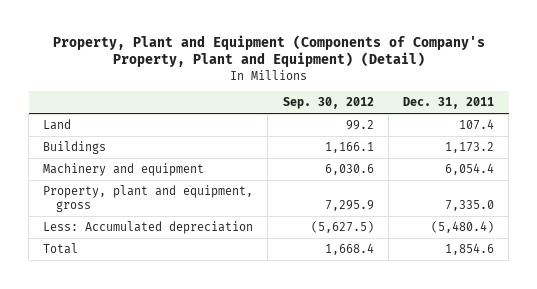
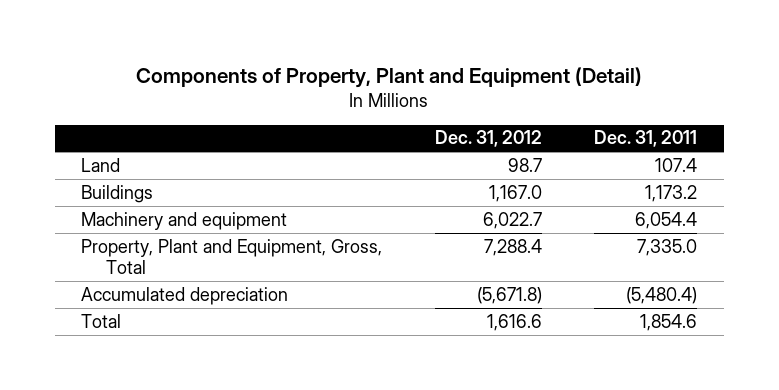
- Property, Plant and Equipment (Components of Company's Property, Plant and Equipment) (Detail)
+ Components of Property, Plant and Equipment (Detail)
- | Sep. 30, 2012 | Dec. 31, 2011
+ | Dec. 31, 2012 | Dec. 31, 2011
- Property, plant and equipment, gross | 7,295.9 | 7,335.0
- Less: Accumulated depreciation | (5,627.5) | (5,480.4)
+ Property, Plant and Equipment, Gross, Total | 7,288.4 | 7,335.0
+ Accumulated depreciation | (5,671.8) | (5,480.4)

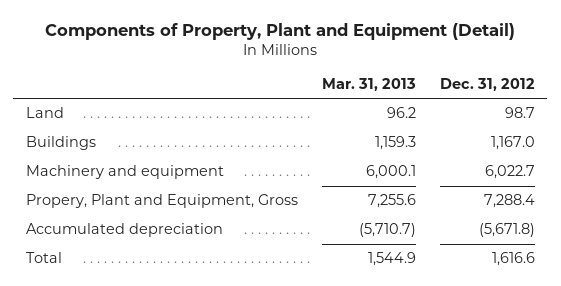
- | Dec. 31, 2012 | Dec. 31, 2011
+ | Mar. 31, 2013 | Dec. 31, 2012
- Property, Plant and Equipment, Gross, Total | 7,288.4 | 7,335.0
+ Propery, Plant and Equipment, Gross | 7,255.6 | 7,288.4

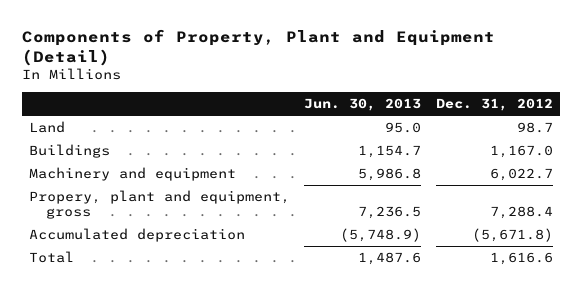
- | Mar. 31, 2013 | Dec. 31, 2012
+ | Jun. 30, 2013 | Dec. 31, 2012
- Propery, Plant and Equipment, Gross | 7,255.6 | 7,288.4
+ Propery, plant and equipment, gross | 7,236.5 | 7,288.4

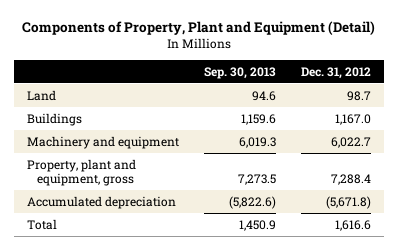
- | Jun. 30, 2013 | Dec. 31, 2012
+ | Sep. 30, 2013 | Dec. 31, 2012
- Propery, plant and equipment, gross | 7,236.5 | 7,288.4
+ Property, plant and equipment, gross | 7,273.5 | 7,288.4

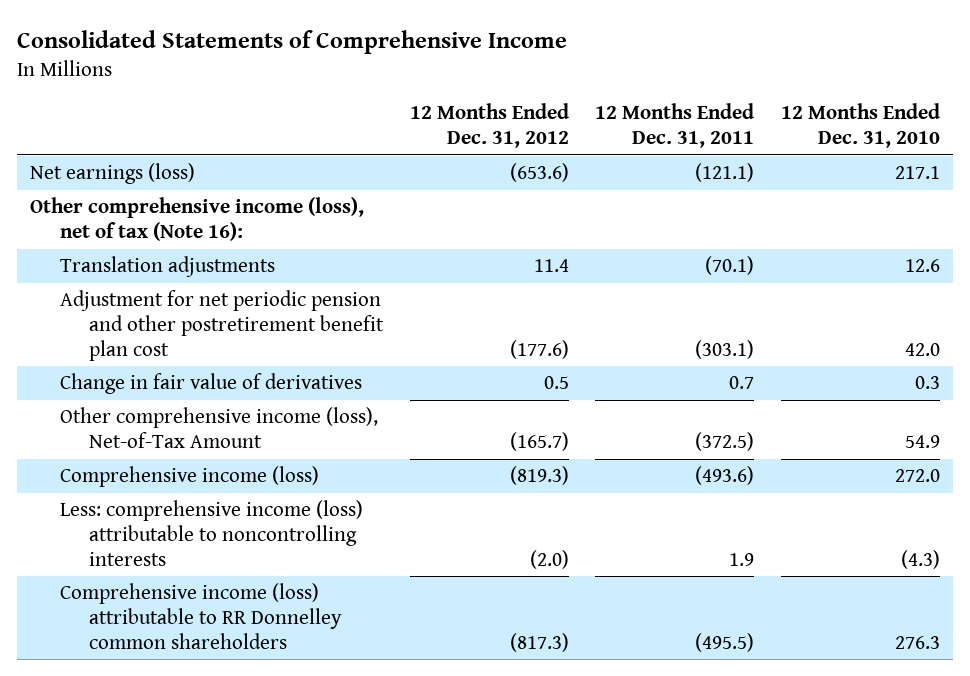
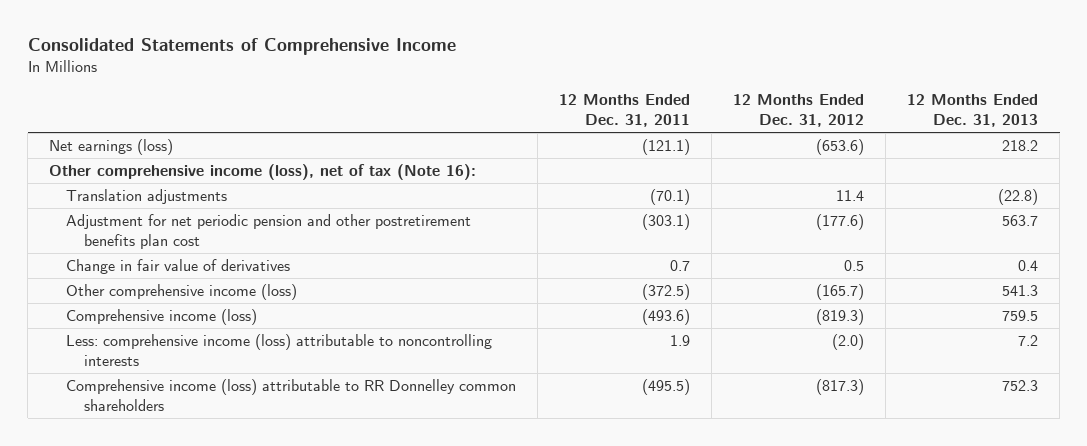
- | 12 Months Ended Dec. 31, 2012 | 12 Months Ended Dec. 31, 2011 | 12 Months Ended Dec. 31, 2010
+ | 12 Months Ended Dec. 31, 2011 | 12 Months Ended Dec. 31, 2012 | 12 Months Ended Dec. 31, 2013
- Adjustment for net periodic pension and other postretirement benefit plan cost | (177.6) | (303.1) | 42.0
+ Adjustment for net periodic pension and other postretirement benefits plan cost | (303.1) | (177.6) | 563.7
- Other comprehensive income (loss), Net-of-Tax Amount | (165.7) | (372.5) | 54.9
+ Other comprehensive income (loss) | (372.5) | (165.7) | 541.3

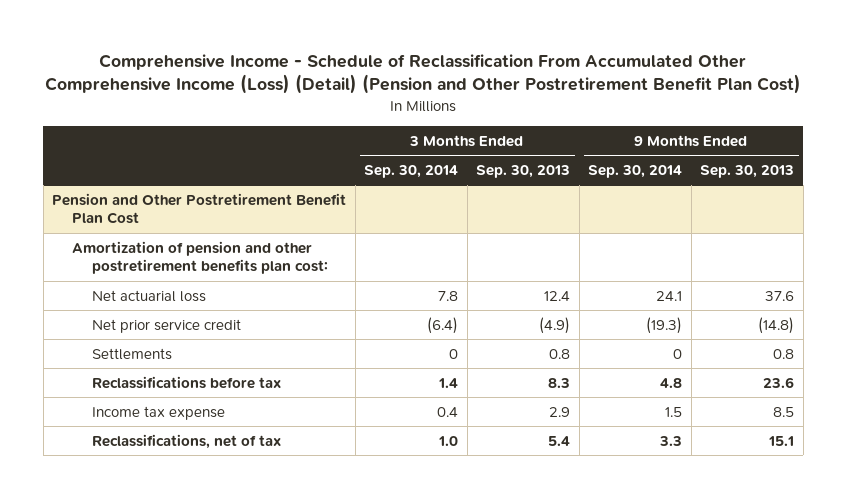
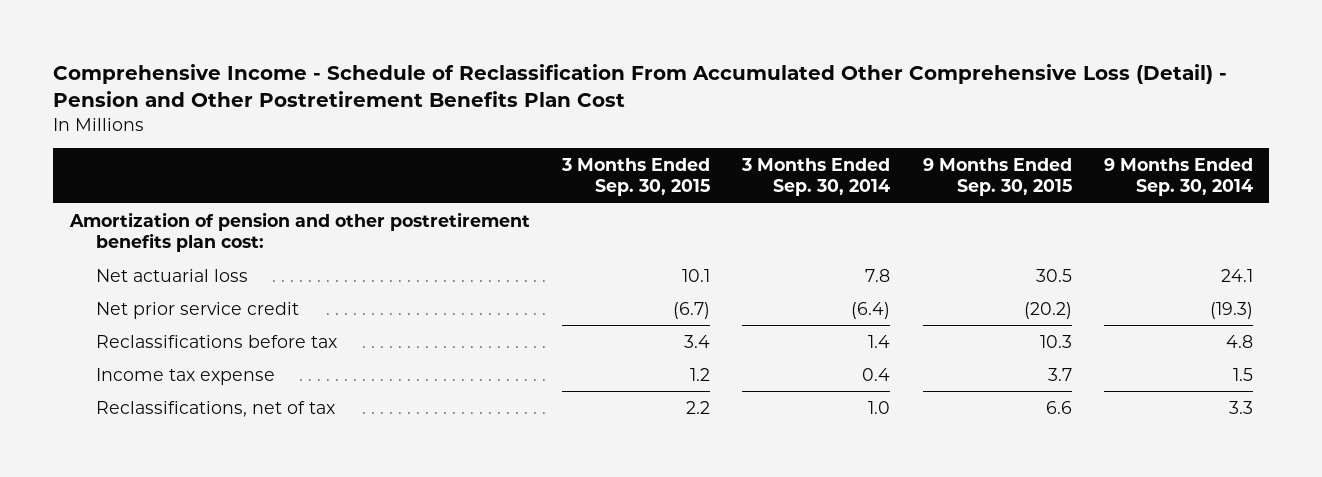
- Comprehensive Income - Schedule of Reclassification From Accumulated Other Comprehensive Income (Loss) (Detail) (Pension and Other Postretirement Benefit Plan Cost)
+ Comprehensive Income - Schedule of Reclassification From Accumulated Other Comprehensive Loss (Detail) - Pension and Other Postretirement Benefits Plan Cost
- | 3 Months Ended Sep. 30, 2014 | 3 Months Ended Sep. 30, 2013 | 9 Months Ended Sep. 30, 2014 | 9 Months Ended Sep. 30, 2013
+ | 3 Months Ended Sep. 30, 2015 | 3 Months Ended Sep. 30, 2014 | 9 Months Ended Sep. 30, 2015 | 9 Months Ended Sep. 30, 2014
- Pension and Other Postretirement Benefit Plan Cost
- Settlements | 0 | 0.8 | 0 | 0.8

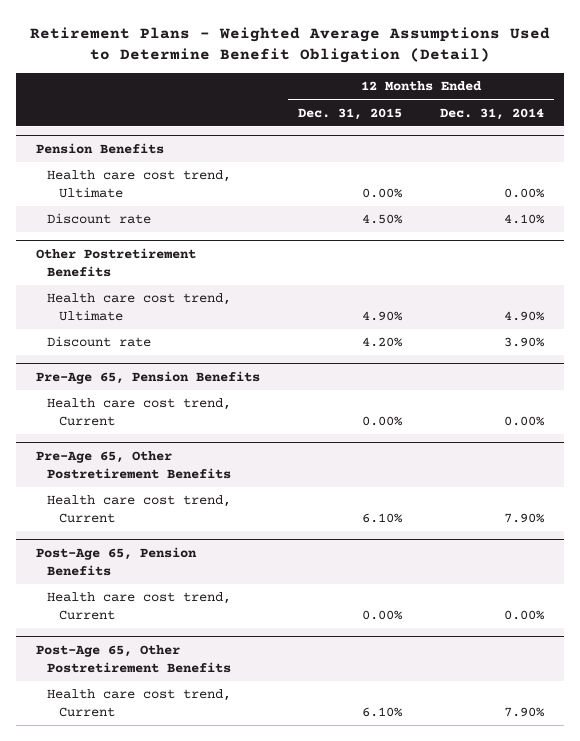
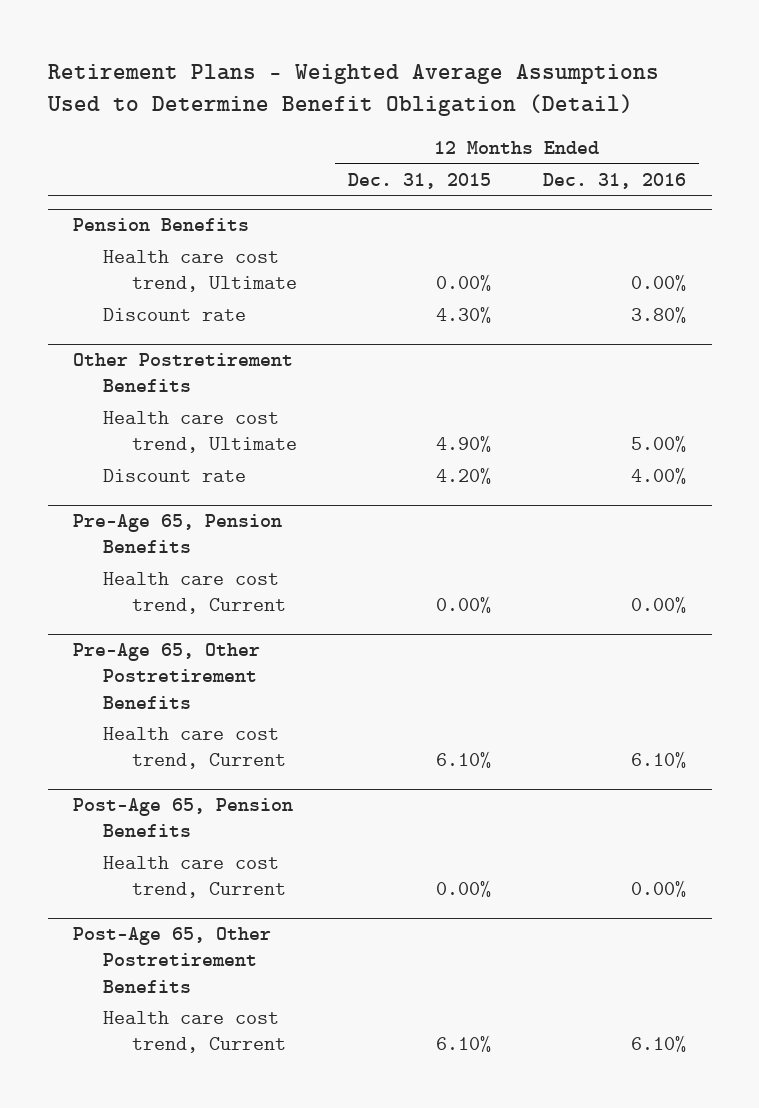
- | 12 Months Ended Dec. 31, 2015 | 12 Months Ended Dec. 31, 2014
+ | 12 Months Ended Dec. 31, 2015 | 12 Months Ended Dec. 31, 2016
@ Pension Benefits
- Discount rate | 4.50% | 4.10%
+ Discount rate | 4.30% | 3.80%

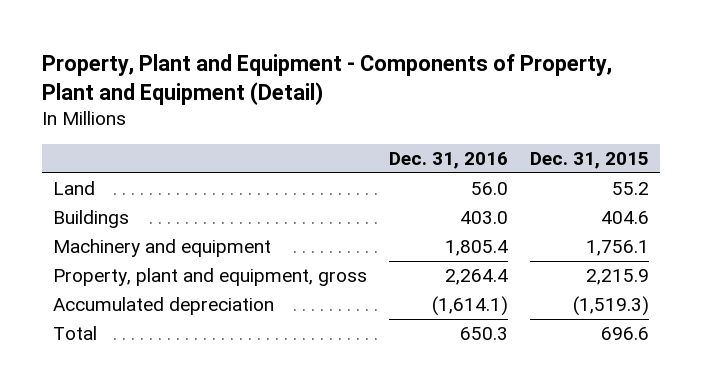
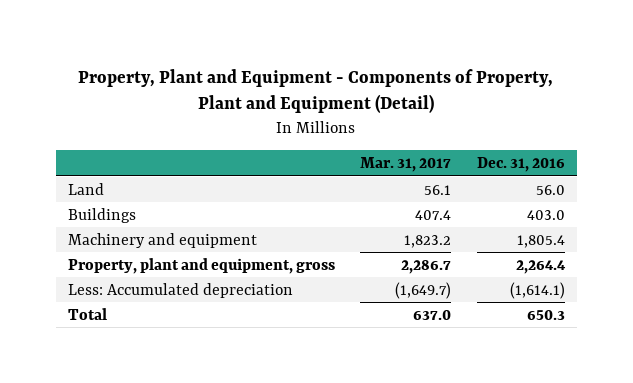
- | Dec. 31, 2016 | Dec. 31, 2015
+ | Mar. 31, 2017 | Dec. 31, 2016
- Accumulated depreciation | (1,614.1) | (1,519.3)
+ Less: Accumulated depreciation | (1,649.7) | (1,614.1)

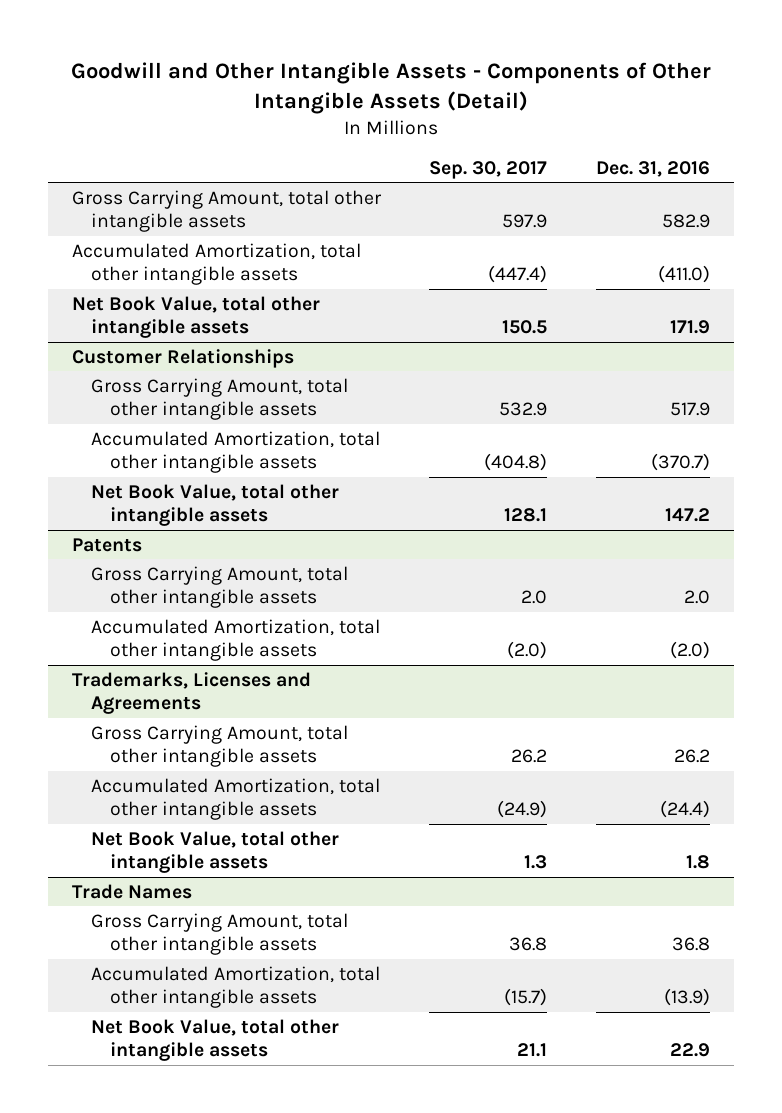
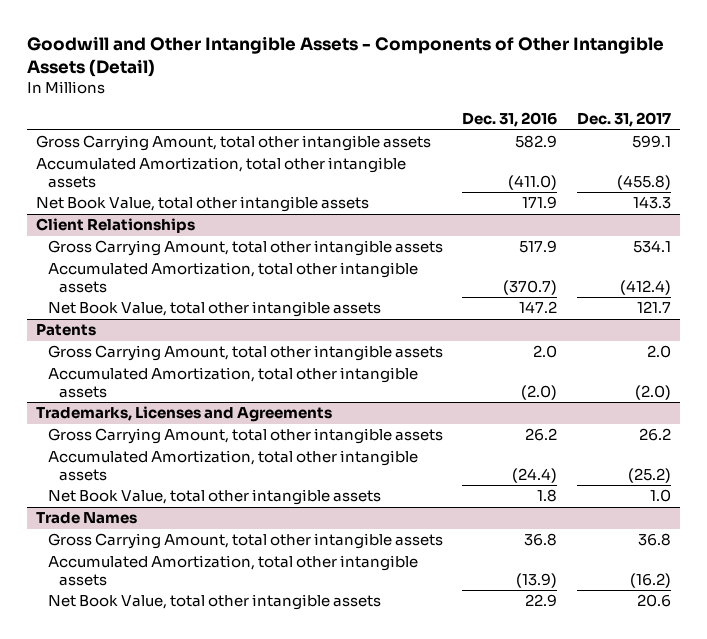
- | Sep. 30, 2017 | Dec. 31, 2016
+ | Dec. 31, 2016 | Dec. 31, 2017
- Customer Relationships
+ Client Relationships

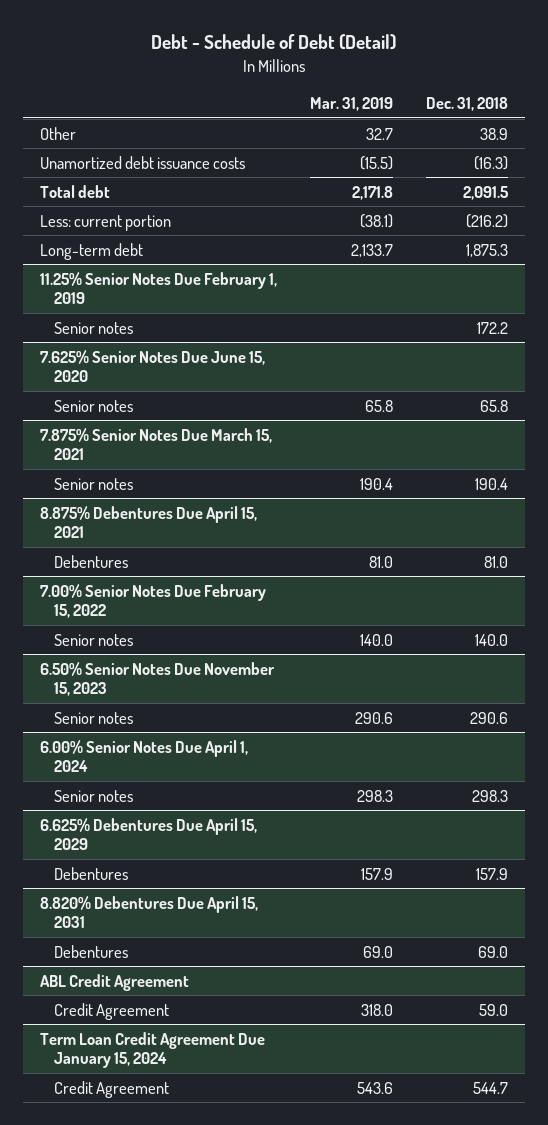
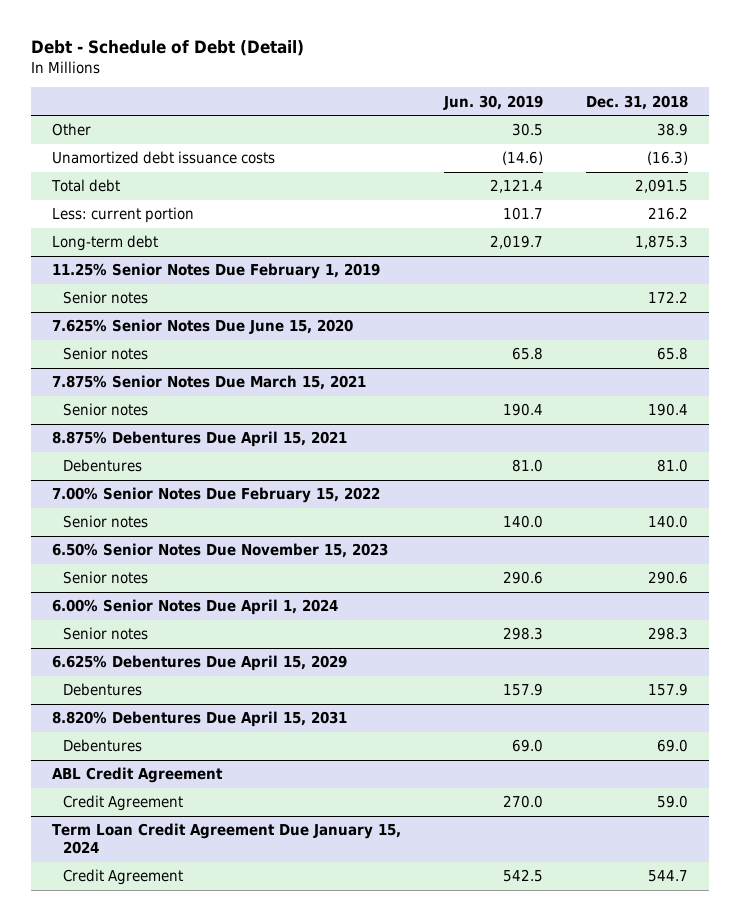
- | Mar. 31, 2019 | Dec. 31, 2018
+ | Jun. 30, 2019 | Dec. 31, 2018
- Less: current portion | (38.1) | (216.2)
+ Less: current portion | 101.7 | 216.2

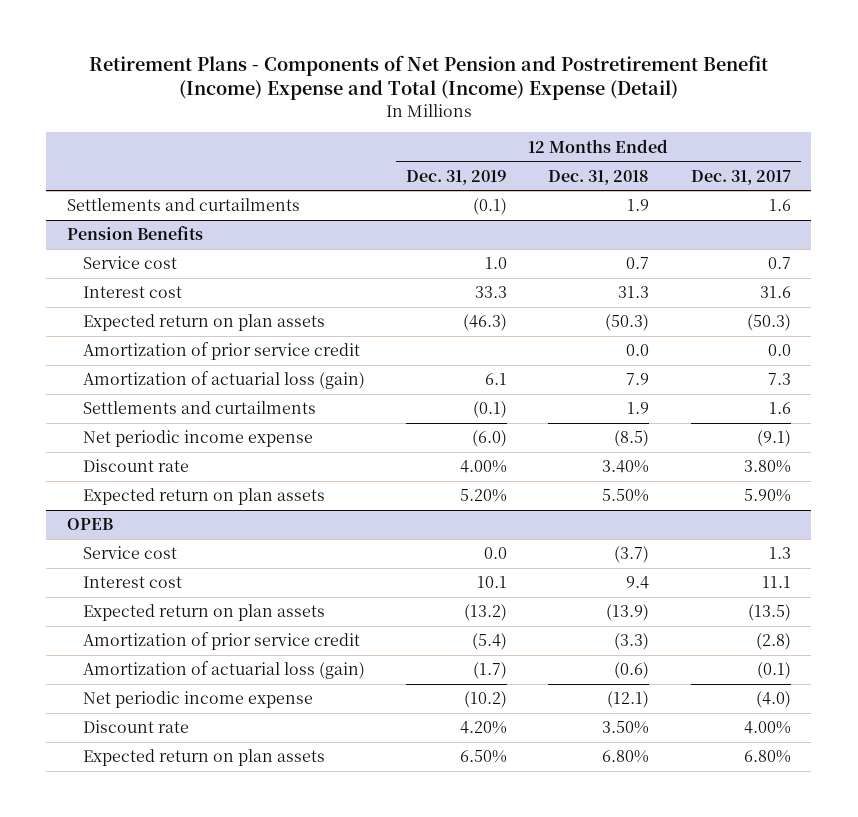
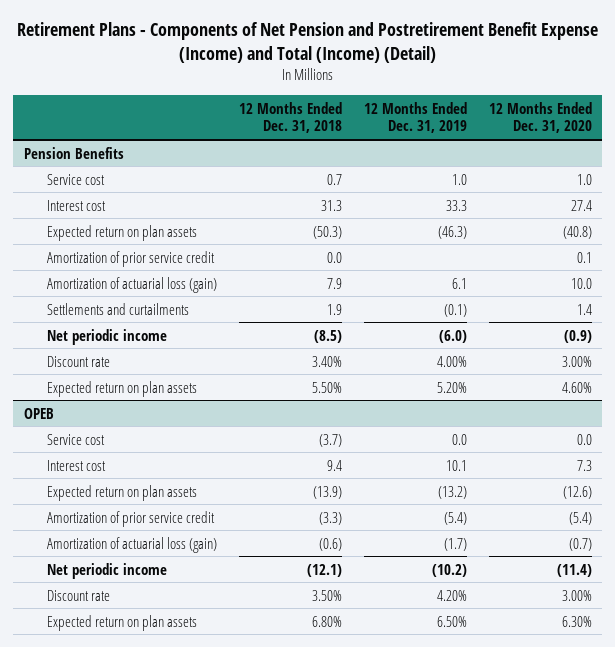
- Retirement Plans - Components of Net Pension and Postretirement Benefit (Income) Expense and Total (Income) Expense (Detail)
+ Retirement Plans - Components of Net Pension and Postretirement Benefit Expense (Income) and Total (Income) (Detail)
- | 12 Months Ended Dec. 31, 2019 | 12 Months Ended Dec. 31, 2018 | 12 Months Ended Dec. 31, 2017
+ | 12 Months Ended Dec. 31, 2018 | 12 Months Ended Dec. 31, 2019 | 12 Months Ended Dec. 31, 2020
- Settlements and curtailments | (0.1) | 1.9 | 1.6
@ Pension Benefits
- Net periodic income expense | (6.0) | (8.5) | (9.1)
+ Net periodic income | (8.5) | (6.0) | (0.9)
@ OPEB
- Net periodic income expense | (10.2) | (12.1) | (4.0)
+ Net periodic income | (12.1) | (10.2) | (11.4)

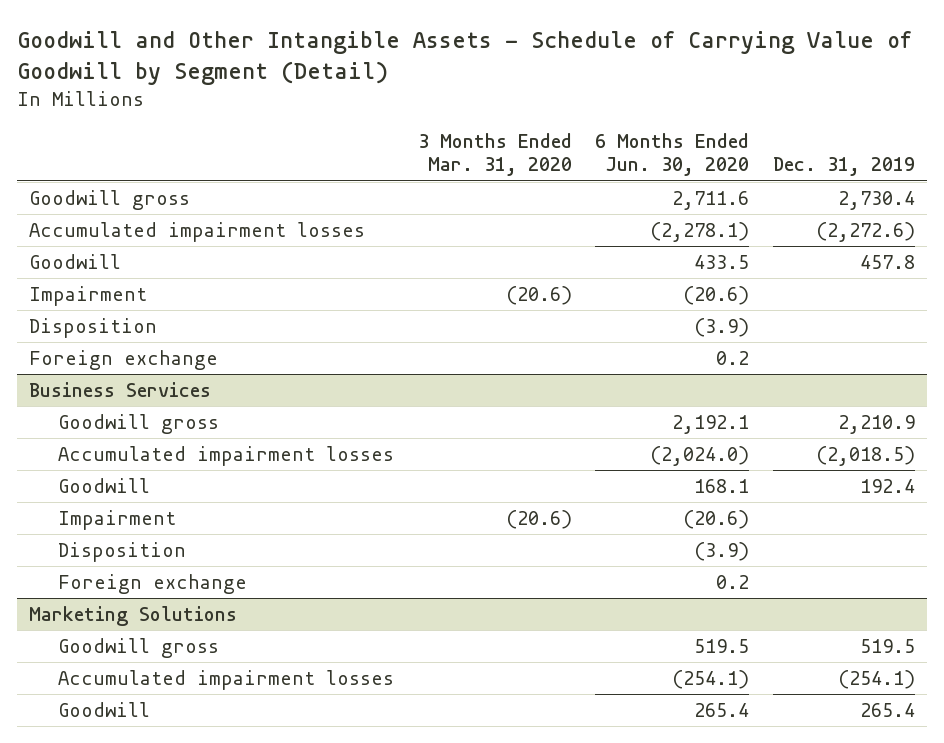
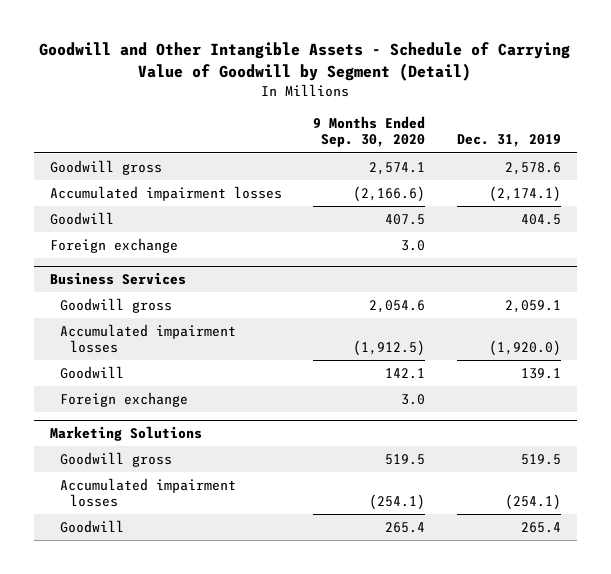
- | 3 Months Ended Mar. 31, 2020 | 6 Months Ended Jun. 30, 2020 | Dec. 31, 2019
+ | 9 Months Ended Sep. 30, 2020 | Dec. 31, 2019
- Goodwill gross | | 2,711.6 | 2,730.4
- Accumulated impairment losses | | (2,278.1) | (2,272.6)
- Goodwill | | 433.5 | 457.8
- Impairment | (20.6) | (20.6) |
- Disposition | | (3.9) |
+ Goodwill gross | 2,574.1 | 2,578.6
+ Accumulated impairment losses | (2,166.6) | (2,174.1)
+ Goodwill | 407.5 | 404.5
@ Business Services
- Goodwill gross | | 2,192.1 | 2,210.9
- Accumulated impairment losses | | (2,024.0) | (2,018.5)
- Goodwill | | 168.1 | 192.4
- Impairment | (20.6) | (20.6) |
- Disposition | | (3.9) |
+ Goodwill gross | 2,054.6 | 2,059.1
+ Accumulated impairment losses | (1,912.5) | (1,920.0)
+ Goodwill | 142.1 | 139.1

